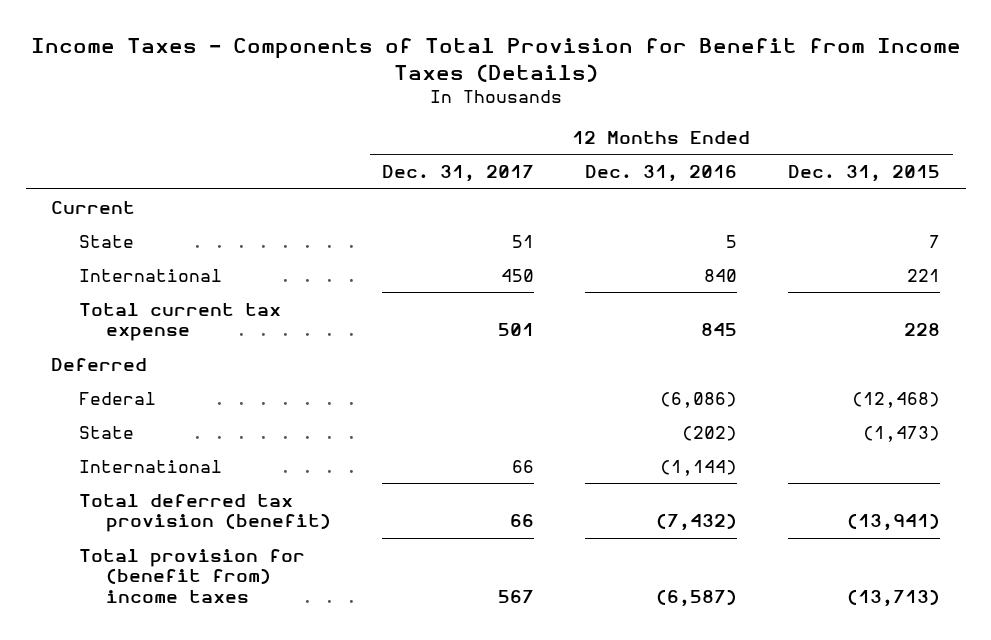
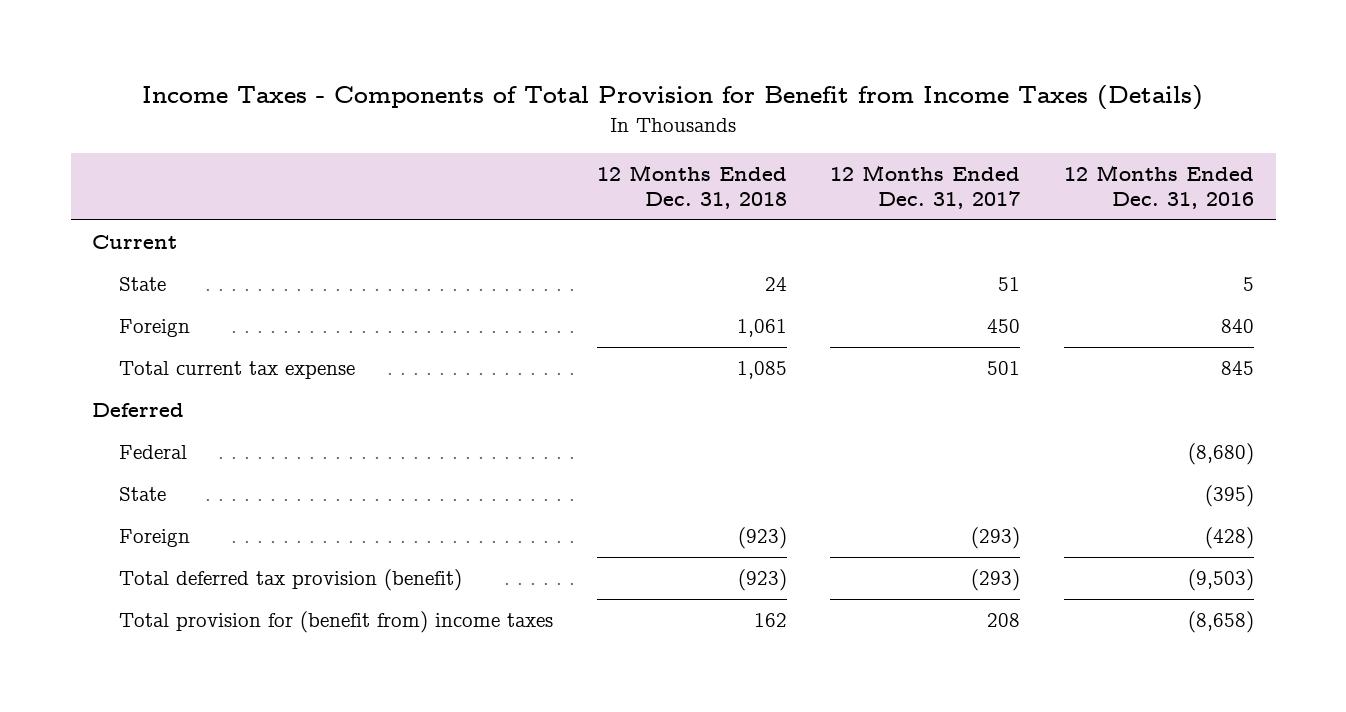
- | 12 Months Ended Dec. 31, 2017 | 12 Months Ended Dec. 31, 2016 | 12 Months Ended Dec. 31, 2015
+ | 12 Months Ended Dec. 31, 2018 | 12 Months Ended Dec. 31, 2017 | 12 Months Ended Dec. 31, 2016
- International | 450 | 840 | 221
+ Foreign | 1,061 | 450 | 840
- Federal | | (6,086) | (12,468)
- State | | (202) | (1,473)
- International | 66 | (1,144) |
- Total deferred tax provision (benefit) | 66 | (7,432) | (13,941)
- Total provision for (benefit from) income taxes | 567 | (6,587) | (13,713)
+ Federal | | | (8,680)
+ State | | | (395)
+ Foreign | (923) | (293) | (428)
+ Total deferred tax provision (benefit) | (923) | (293) | (9,503)
+ Total provision for (benefit from) income taxes | 162 | 208 | (8,658)

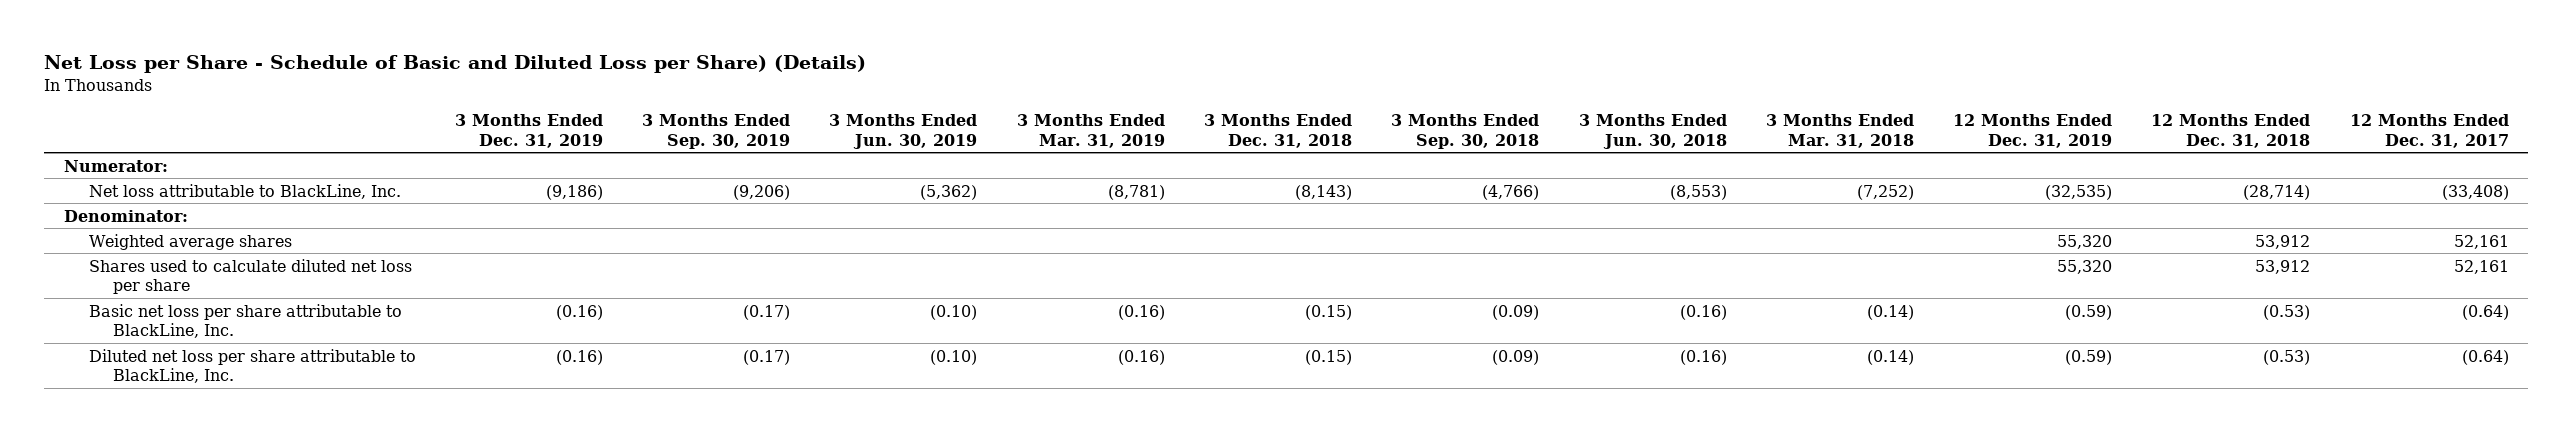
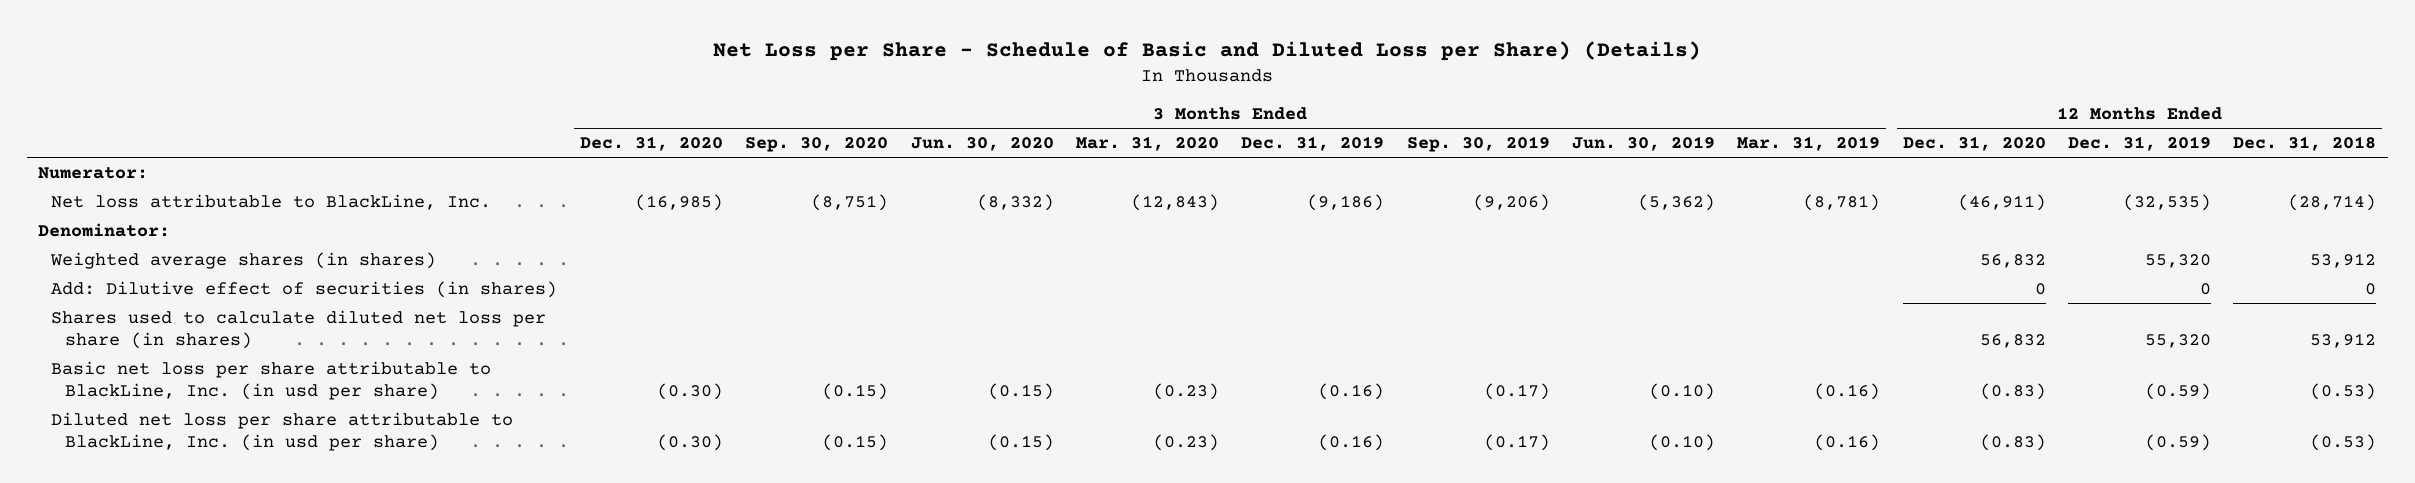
- | 3 Months Ended Dec. 31, 2019 | 3 Months Ended Sep. 30, 2019 | 3 Months Ended Jun. 30, 2019 | 3 Months Ended Mar. 31, 2019 | 3 Months Ended Dec. 31, 2018 | 3 Months Ended Sep. 30, 2018 | 3 Months Ended Jun. 30, 2018 | 3 Months Ended Mar. 31, 2018 | 12 Months Ended Dec. 31, 2019 | 12 Months Ended Dec. 31, 2018 | 12 Months Ended Dec. 31, 2017
+ | 3 Months Ended Dec. 31, 2020 | 3 Months Ended Sep. 30, 2020 | 3 Months Ended Jun. 30, 2020 | 3 Months Ended Mar. 31, 2020 | 3 Months Ended Dec. 31, 2019 | 3 Months Ended Sep. 30, 2019 | 3 Months Ended Jun. 30, 2019 | 3 Months Ended Mar. 31, 2019 | 12 Months Ended Dec. 31, 2020 | 12 Months Ended Dec. 31, 2019 | 12 Months Ended Dec. 31, 2018
- Weighted average shares | | | | | | | | | 55,320 | 53,912 | 52,161
- Shares used to calculate diluted net loss per share | | | | | | | | | 55,320 | 53,912 | 52,161
- Basic net loss per share attributable to BlackLine, Inc. | (0.16) | (0.17) | (0.10) | (0.16) | (0.15) | (0.09) | (0.16) | (0.14) | (0.59) | (0.53) | (0.64)
- Diluted net loss per share attributable to BlackLine, Inc. | (0.16) | (0.17) | (0.10) | (0.16) | (0.15) | (0.09) | (0.16) | (0.14) | (0.59) | (0.53) | (0.64)
+ Weighted average shares (in shares) | | | | | | | | | 56,832 | 55,320 | 53,912
+ Add: Dilutive effect of securities (in shares) | | | | | | | | | 0 | 0 | 0
+ Shares used to calculate diluted net loss per share (in shares) | | | | | | | | | 56,832 | 55,320 | 53,912
+ Basic net loss per share attributable to BlackLine, Inc. (in usd per share) | (0.30) | (0.15) | (0.15) | (0.23) | (0.16) | (0.17) | (0.10) | (0.16) | (0.83) | (0.59) | (0.53)
+ Diluted net loss per share attributable to BlackLine, Inc. (in usd per share) | (0.30) | (0.15) | (0.15) | (0.23) | (0.16) | (0.17) | (0.10) | (0.16) | (0.83) | (0.59) | (0.53)

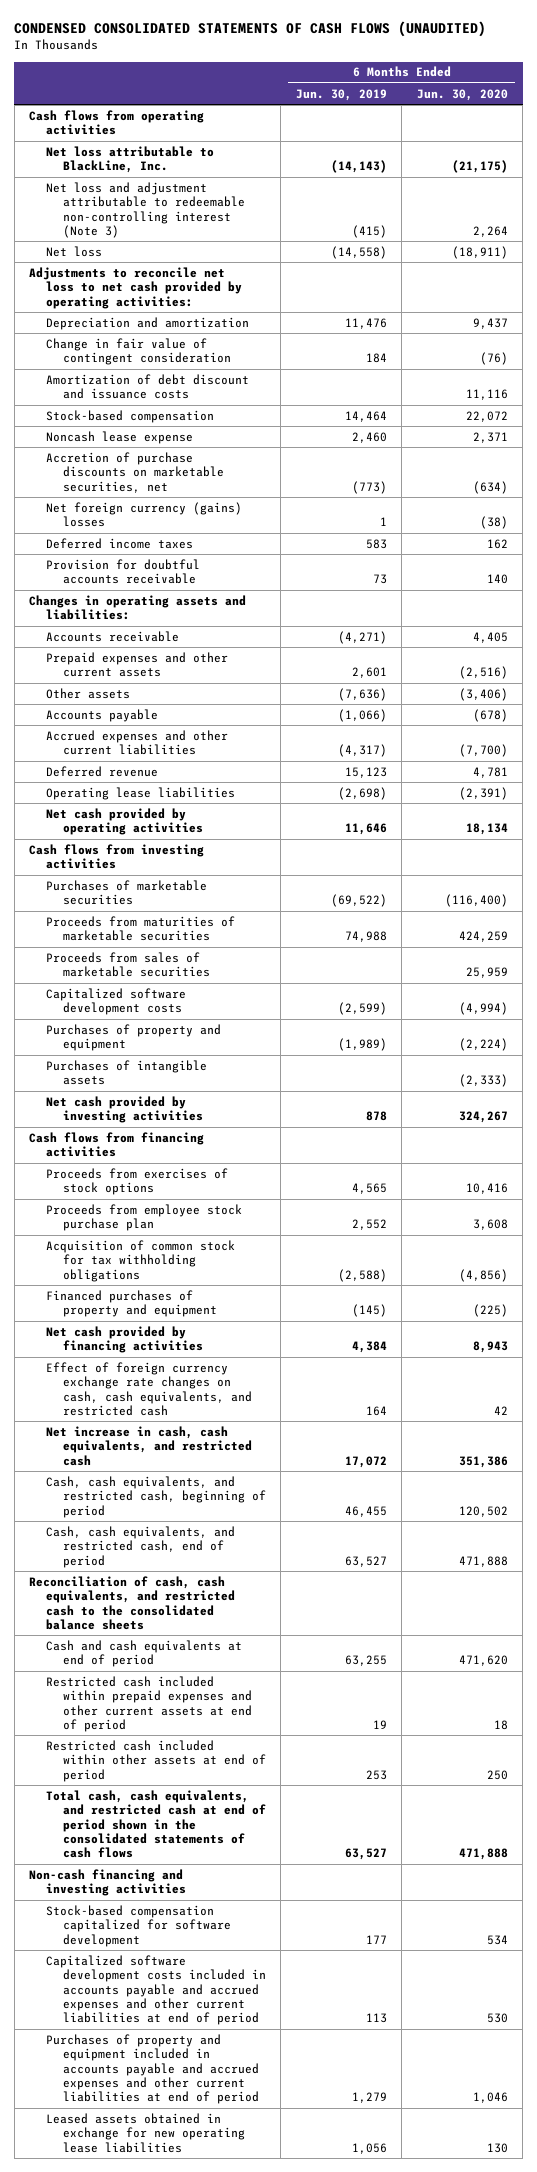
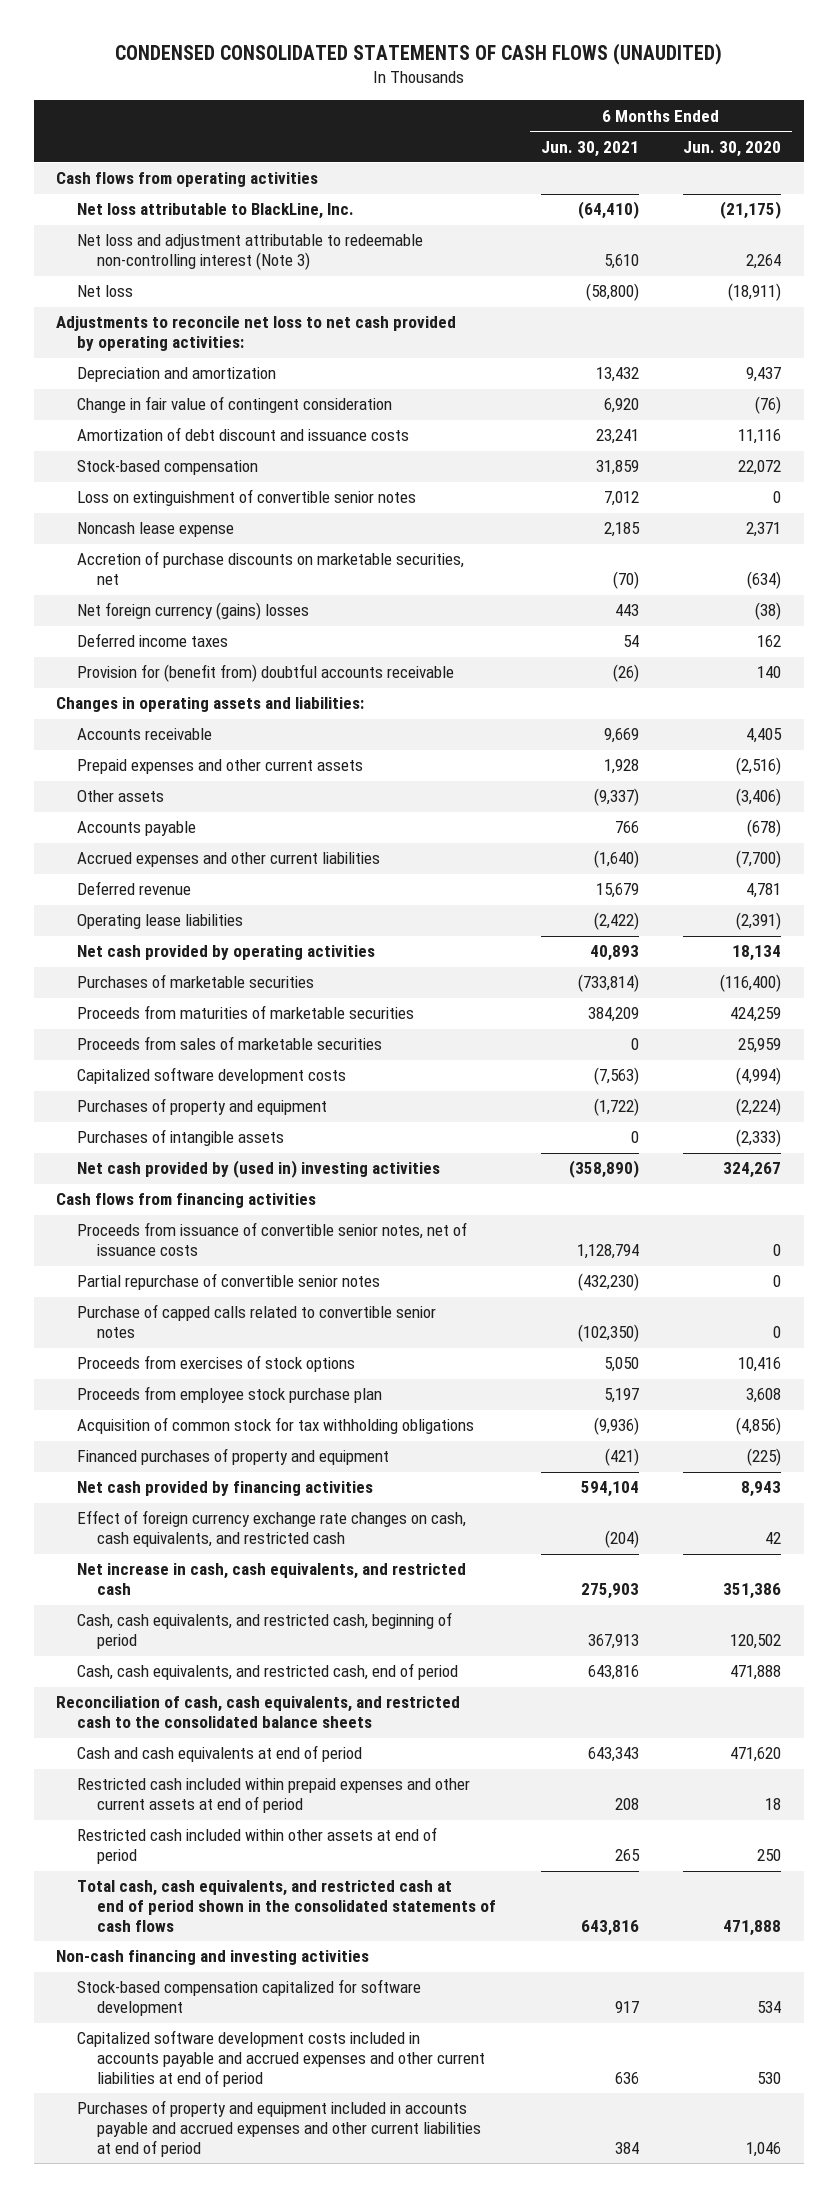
- | 6 Months Ended Jun. 30, 2019 | 6 Months Ended Jun. 30, 2020
+ | 6 Months Ended Jun. 30, 2021 | 6 Months Ended Jun. 30, 2020
+ Loss on extinguishment of convertible senior notes | 7,012 | 0
- Provision for doubtful accounts receivable | 73 | 140
+ Provision for (benefit from) doubtful accounts receivable | (26) | 140
- Cash flows from investing activities
- Net cash provided by investing activities | 878 | 324,267
+ Net cash provided by (used in) investing activities | (358,890) | 324,267
+ Proceeds from issuance of convertible senior notes, net of issuance costs | 1,128,794 | 0
+ Partial repurchase of convertible senior notes | (432,230) | 0
+ Purchase of capped calls related to convertible senior notes | (102,350) | 0
- Leased assets obtained in exchange for new operating lease liabilities | 1,056 | 130

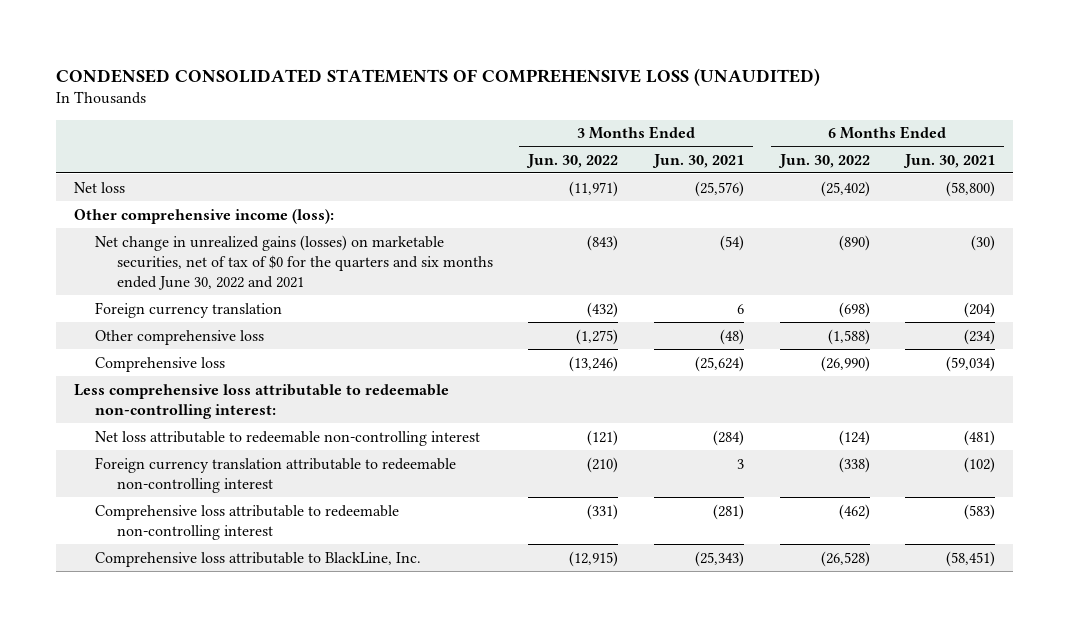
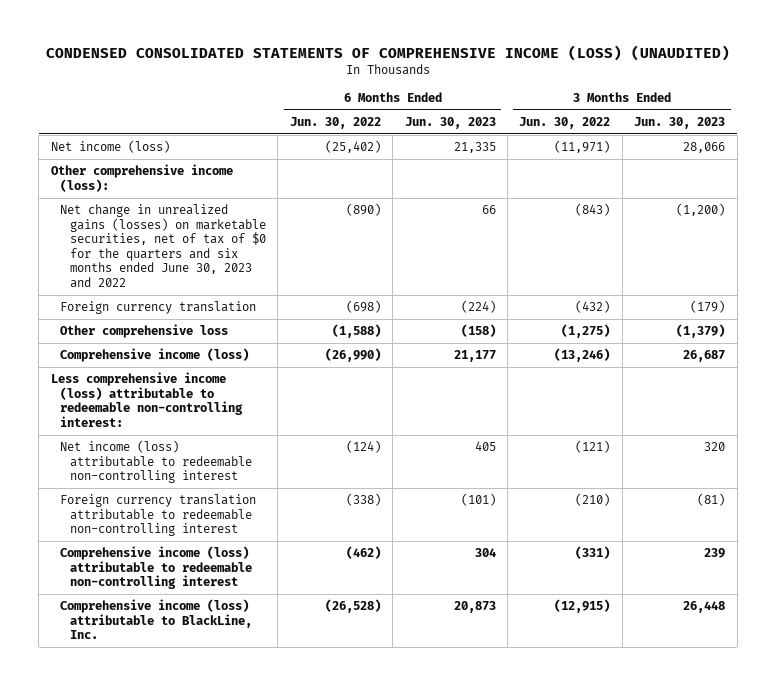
- CONDENSED CONSOLIDATED STATEMENTS OF COMPREHENSIVE LOSS (UNAUDITED)
+ CONDENSED CONSOLIDATED STATEMENTS OF COMPREHENSIVE INCOME (LOSS) (UNAUDITED)
- | 3 Months Ended Jun. 30, 2022 | 3 Months Ended Jun. 30, 2021 | 6 Months Ended Jun. 30, 2022 | 6 Months Ended Jun. 30, 2021
+ | 6 Months Ended Jun. 30, 2022 | 6 Months Ended Jun. 30, 2023 | 3 Months Ended Jun. 30, 2022 | 3 Months Ended Jun. 30, 2023
- Net loss | (11,971) | (25,576) | (25,402) | (58,800)
+ Net income (loss) | (25,402) | 21,335 | (11,971) | 28,066
- Net change in unrealized gains (losses) on marketable securities, net of tax of $0 for the quarters and six months ended June 30, 2022 and 2021 | (843) | (54) | (890) | (30)
+ Net change in unrealized gains (losses) on marketable securities, net of tax of $0 for the quarters and six months ended June 30, 2023 and 2022 | (890) | 66 | (843) | (1,200)
- Comprehensive loss | (13,246) | (25,624) | (26,990) | (59,034)
- Less comprehensive loss attributable to redeemable non-controlling interest:
- Net loss attributable to redeemable non-controlling interest | (121) | (284) | (124) | (481)
+ Comprehensive income (loss) | (26,990) | 21,177 | (13,246) | 26,687
+ Less comprehensive income (loss) attributable to redeemable non-controlling interest:
+ Net income (loss) attributable to redeemable non-controlling interest | (124) | 405 | (121) | 320
- Comprehensive loss attributable to redeemable non-controlling interest | (331) | (281) | (462) | (583)
- Comprehensive loss attributable to BlackLine, Inc. | (12,915) | (25,343) | (26,528) | (58,451)
+ Comprehensive income (loss) attributable to redeemable non-controlling interest | (462) | 304 | (331) | 239
+ Comprehensive income (loss) attributable to BlackLine, Inc. | (26,528) | 20,873 | (12,915) | 26,448

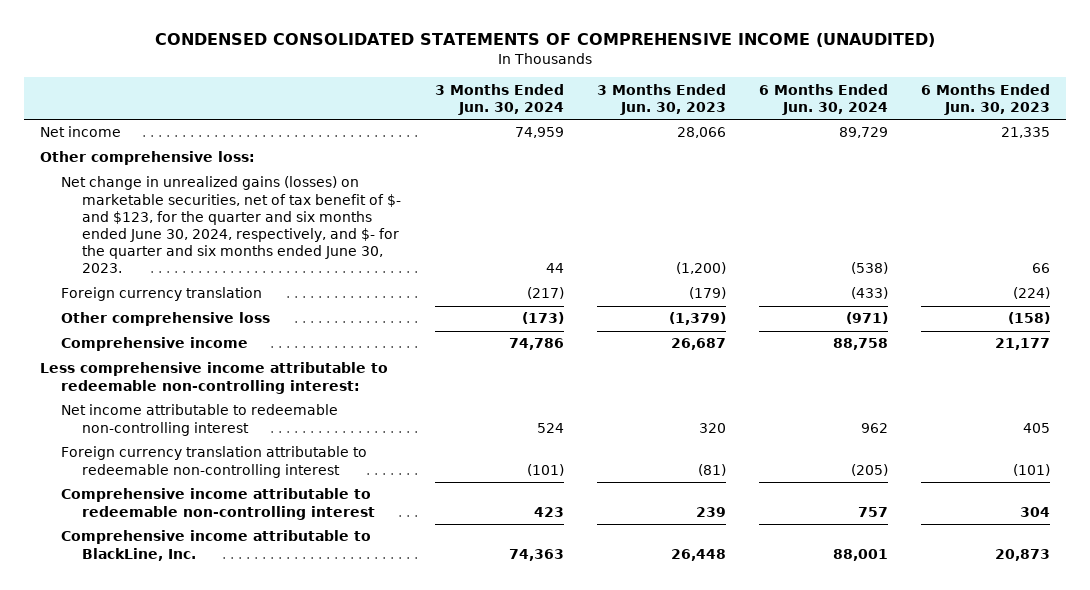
- CONDENSED CONSOLIDATED STATEMENTS OF COMPREHENSIVE INCOME (LOSS) (UNAUDITED)
+ CONDENSED CONSOLIDATED STATEMENTS OF COMPREHENSIVE INCOME (UNAUDITED)
- | 6 Months Ended Jun. 30, 2022 | 6 Months Ended Jun. 30, 2023 | 3 Months Ended Jun. 30, 2022 | 3 Months Ended Jun. 30, 2023
+ | 3 Months Ended Jun. 30, 2024 | 3 Months Ended Jun. 30, 2023 | 6 Months Ended Jun. 30, 2024 | 6 Months Ended Jun. 30, 2023
- Net income (loss) | (25,402) | 21,335 | (11,971) | 28,066
- Other comprehensive income (loss):
- Net change in unrealized gains (losses) on marketable securities, net of tax of $0 for the quarters and six months ended June 30, 2023 and 2022 | (890) | 66 | (843) | (1,200)
+ Net income | 74,959 | 28,066 | 89,729 | 21,335
+ Other comprehensive loss:
+ Net change in unrealized gains (losses) on marketable securities, net of tax benefit of $- and $123, for the quarter and six months ended June 30, 2024, respectively, and $- for the quarter and six months ended June 30, 2023. | 44 | (1,200) | (538) | 66
- Comprehensive income (loss) | (26,990) | 21,177 | (13,246) | 26,687
- Less comprehensive income (loss) attributable to redeemable non-controlling interest:
- Net income (loss) attributable to redeemable non-controlling interest | (124) | 405 | (121) | 320
+ Comprehensive income | 74,786 | 26,687 | 88,758 | 21,177
+ Less comprehensive income attributable to redeemable non-controlling interest:
+ Net income attributable to redeemable non-controlling interest | 524 | 320 | 962 | 405
- Comprehensive income (loss) attributable to redeemable non-controlling interest | (462) | 304 | (331) | 239
- Comprehensive income (loss) attributable to BlackLine, Inc. | (26,528) | 20,873 | (12,915) | 26,448
+ Comprehensive income attributable to redeemable non-controlling interest | 423 | 239 | 757 | 304
+ Comprehensive income attributable to BlackLine, Inc. | 74,363 | 26,448 | 88,001 | 20,873

